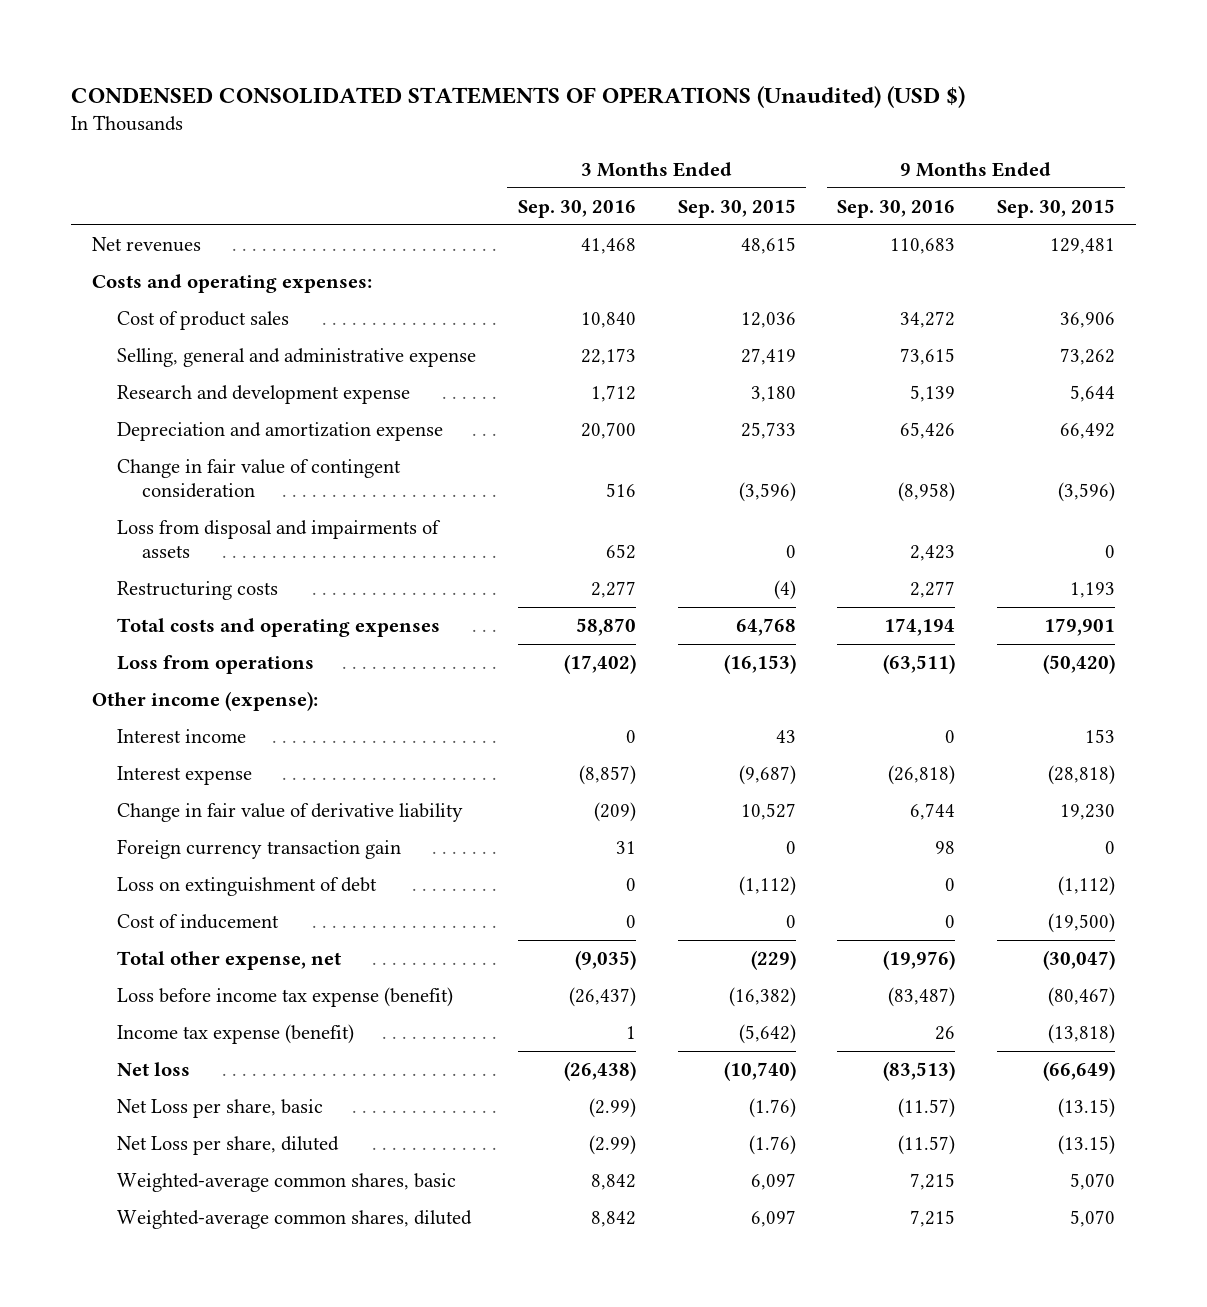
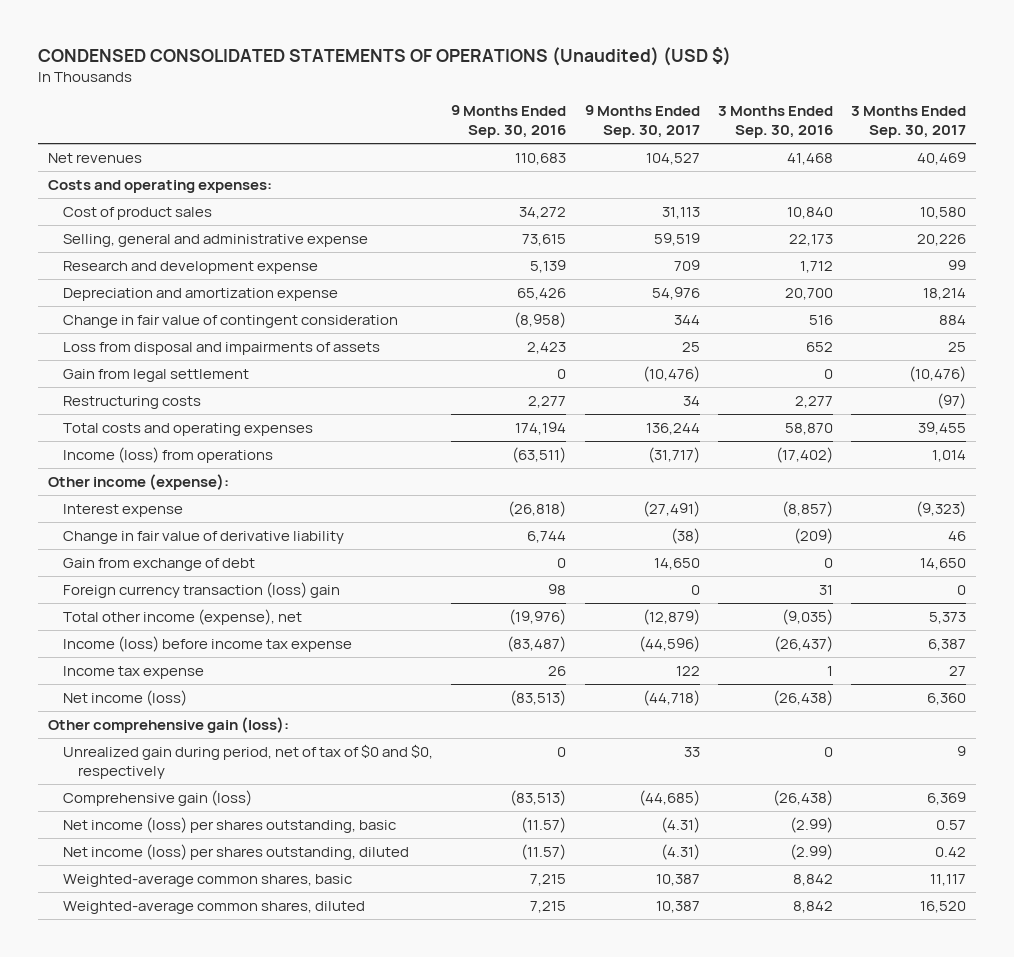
- | 3 Months Ended Sep. 30, 2016 | 3 Months Ended Sep. 30, 2015 | 9 Months Ended Sep. 30, 2016 | 9 Months Ended Sep. 30, 2015
+ | 9 Months Ended Sep. 30, 2016 | 9 Months Ended Sep. 30, 2017 | 3 Months Ended Sep. 30, 2016 | 3 Months Ended Sep. 30, 2017
+ Gain from legal settlement | 0 | (10,476) | 0 | (10,476)
- Loss from operations | (17,402) | (16,153) | (63,511) | (50,420)
+ Income (loss) from operations | (63,511) | (31,717) | (17,402) | 1,014
- Interest income | 0 | 43 | 0 | 153
- Foreign currency transaction gain | 31 | 0 | 98 | 0
- Loss on extinguishment of debt | 0 | (1,112) | 0 | (1,112)
- Cost of inducement | 0 | 0 | 0 | (19,500)
- Total other expense, net | (9,035) | (229) | (19,976) | (30,047)
- Loss before income tax expense (benefit) | (26,437) | (16,382) | (83,487) | (80,467)
- Income tax expense (benefit) | 1 | (5,642) | 26 | (13,818)
- Net loss | (26,438) | (10,740) | (83,513) | (66,649)
- Net Loss per share, basic | (2.99) | (1.76) | (11.57) | (13.15)
- Net Loss per share, diluted | (2.99) | (1.76) | (11.57) | (13.15)
+ Gain from exchange of debt | 0 | 14,650 | 0 | 14,650
+ Foreign currency transaction (loss) gain | 98 | 0 | 31 | 0
+ Total other income (expense), net | (19,976) | (12,879) | (9,035) | 5,373
+ Income (loss) before income tax expense | (83,487) | (44,596) | (26,437) | 6,387
+ Income tax expense | 26 | 122 | 1 | 27
+ Net income (loss) | (83,513) | (44,718) | (26,438) | 6,360
+ Other comprehensive gain (loss):
+ Unrealized gain during period, net of tax of $0 and $0, respectively | 0 | 33 | 0 | 9
+ Comprehensive gain (loss) | (83,513) | (44,685) | (26,438) | 6,369
+ Net income (loss) per shares outstanding, basic | (11.57) | (4.31) | (2.99) | 0.57
+ Net income (loss) per shares outstanding, diluted | (11.57) | (4.31) | (2.99) | 0.42

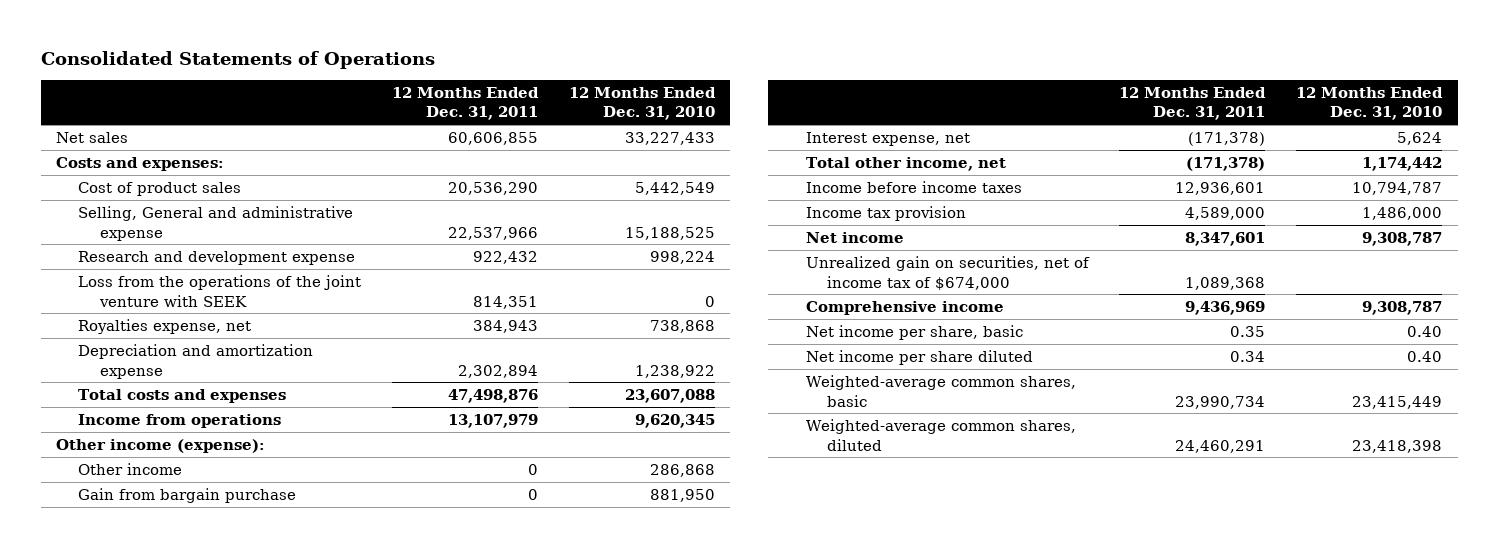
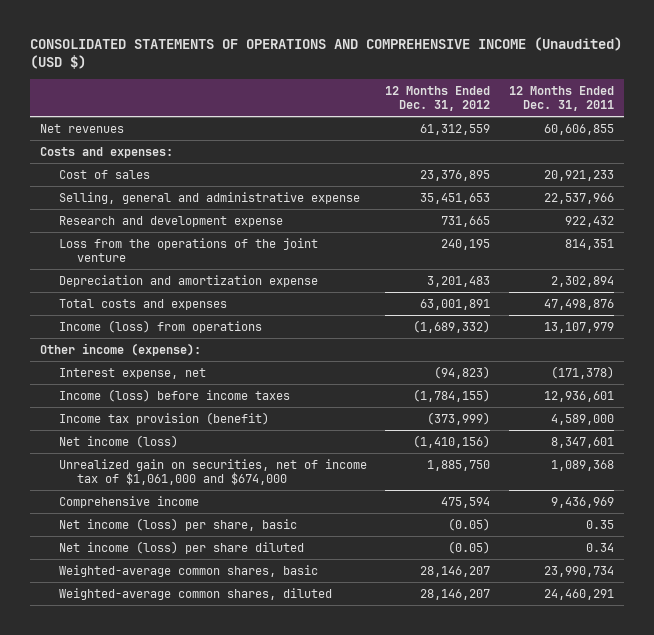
- Consolidated Statements of Operations
+ CONSOLIDATED STATEMENTS OF OPERATIONS AND COMPREHENSIVE INCOME (Unaudited) (USD $)
- | 12 Months Ended Dec. 31, 2011 | 12 Months Ended Dec. 31, 2010
+ | 12 Months Ended Dec. 31, 2012 | 12 Months Ended Dec. 31, 2011
- Net sales | 60,606,855 | 33,227,433
+ Net revenues | 61,312,559 | 60,606,855
- Cost of product sales | 20,536,290 | 5,442,549
- Selling, General and administrative expense | 22,537,966 | 15,188,525
+ Cost of sales | 23,376,895 | 20,921,233
+ Selling, general and administrative expense | 35,451,653 | 22,537,966
- Loss from the operations of the joint venture with SEEK | 814,351 | 0
- Royalties expense, net | 384,943 | 738,868
+ Loss from the operations of the joint venture | 240,195 | 814,351
- Income from operations | 13,107,979 | 9,620,345
+ Income (loss) from operations | (1,689,332) | 13,107,979
- Other income | 0 | 286,868
- Gain from bargain purchase | 0 | 881,950
- Total other income, net | (171,378) | 1,174,442
- Income before income taxes | 12,936,601 | 10,794,787
- Income tax provision | 4,589,000 | 1,486,000
- Net income | 8,347,601 | 9,308,787
- Unrealized gain on securities, net of income tax of $674,000 | 1,089,368 |
+ Income (loss) before income taxes | (1,784,155) | 12,936,601
+ Income tax provision (benefit) | (373,999) | 4,589,000
+ Net income (loss) | (1,410,156) | 8,347,601
+ Unrealized gain on securities, net of income tax of $1,061,000 and $674,000 | 1,885,750 | 1,089,368
- Net income per share, basic | 0.35 | 0.40
- Net income per share diluted | 0.34 | 0.40
+ Net income (loss) per share, basic | (0.05) | 0.35
+ Net income (loss) per share diluted | (0.05) | 0.34

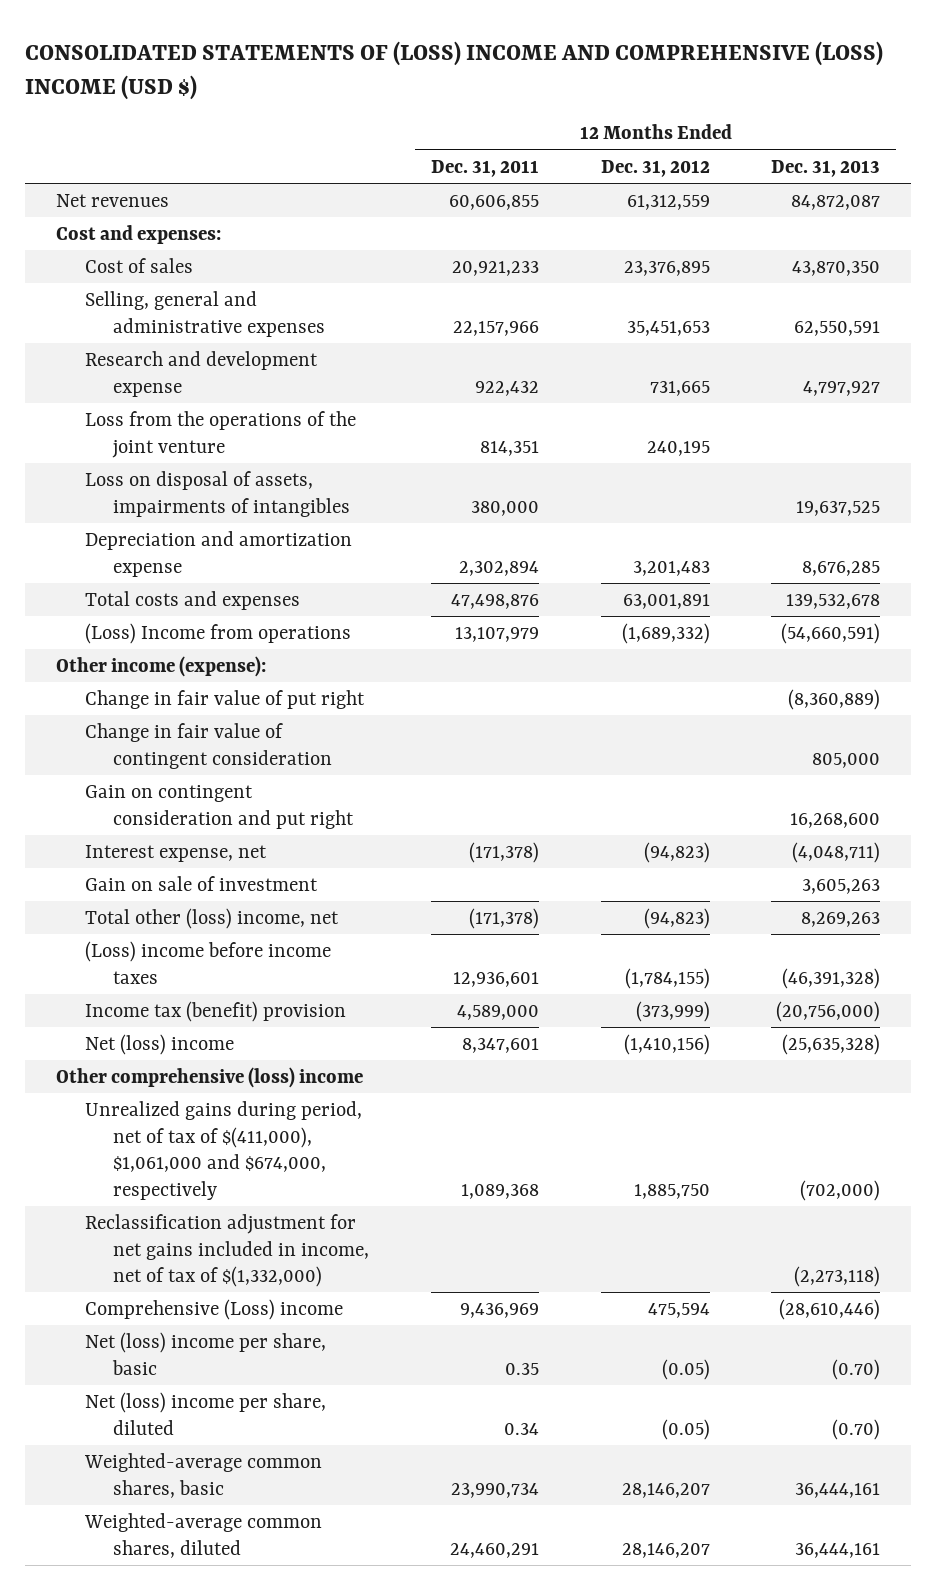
- CONSOLIDATED STATEMENTS OF OPERATIONS AND COMPREHENSIVE INCOME (Unaudited) (USD $)
+ CONSOLIDATED STATEMENTS OF (LOSS) INCOME AND COMPREHENSIVE (LOSS) INCOME (USD $)
- | 12 Months Ended Dec. 31, 2012 | 12 Months Ended Dec. 31, 2011
+ | 12 Months Ended Dec. 31, 2011 | 12 Months Ended Dec. 31, 2012 | 12 Months Ended Dec. 31, 2013
- Costs and expenses:
+ Cost and expenses:
- Selling, general and administrative expense | 35,451,653 | 22,537,966
+ Selling, general and administrative expenses | 22,157,966 | 35,451,653 | 62,550,591
+ Loss on disposal of assets, impairments of intangibles | 380,000 | | 19,637,525
- Income (loss) from operations | (1,689,332) | 13,107,979
+ (Loss) Income from operations | 13,107,979 | (1,689,332) | (54,660,591)
+ Change in fair value of put right | | | (8,360,889)
+ Change in fair value of contingent consideration | | | 805,000
+ Gain on contingent consideration and put right | | | 16,268,600
- Income (loss) before income taxes | (1,784,155) | 12,936,601
- Income tax provision (benefit) | (373,999) | 4,589,000
- Net income (loss) | (1,410,156) | 8,347,601
- Unrealized gain on securities, net of income tax of $1,061,000 and $674,000 | 1,885,750 | 1,089,368
- Comprehensive income | 475,594 | 9,436,969
- Net income (loss) per share, basic | (0.05) | 0.35
- Net income (loss) per share diluted | (0.05) | 0.34
+ Gain on sale of investment | | | 3,605,263
+ Total other (loss) income, net | (171,378) | (94,823) | 8,269,263
+ (Loss) income before income taxes | 12,936,601 | (1,784,155) | (46,391,328)
+ Income tax (benefit) provision | 4,589,000 | (373,999) | (20,756,000)
+ Net (loss) income | 8,347,601 | (1,410,156) | (25,635,328)
+ Other comprehensive (loss) income
+ Unrealized gains during period, net of tax of $(411,000), $1,061,000 and $674,000, respectively | 1,089,368 | 1,885,750 | (702,000)
+ Reclassification adjustment for net gains included in income, net of tax of $(1,332,000) | | | (2,273,118)
+ Comprehensive (Loss) income | 9,436,969 | 475,594 | (28,610,446)
+ Net (loss) income per share, basic | 0.35 | (0.05) | (0.70)
+ Net (loss) income per share, diluted | 0.34 | (0.05) | (0.70)

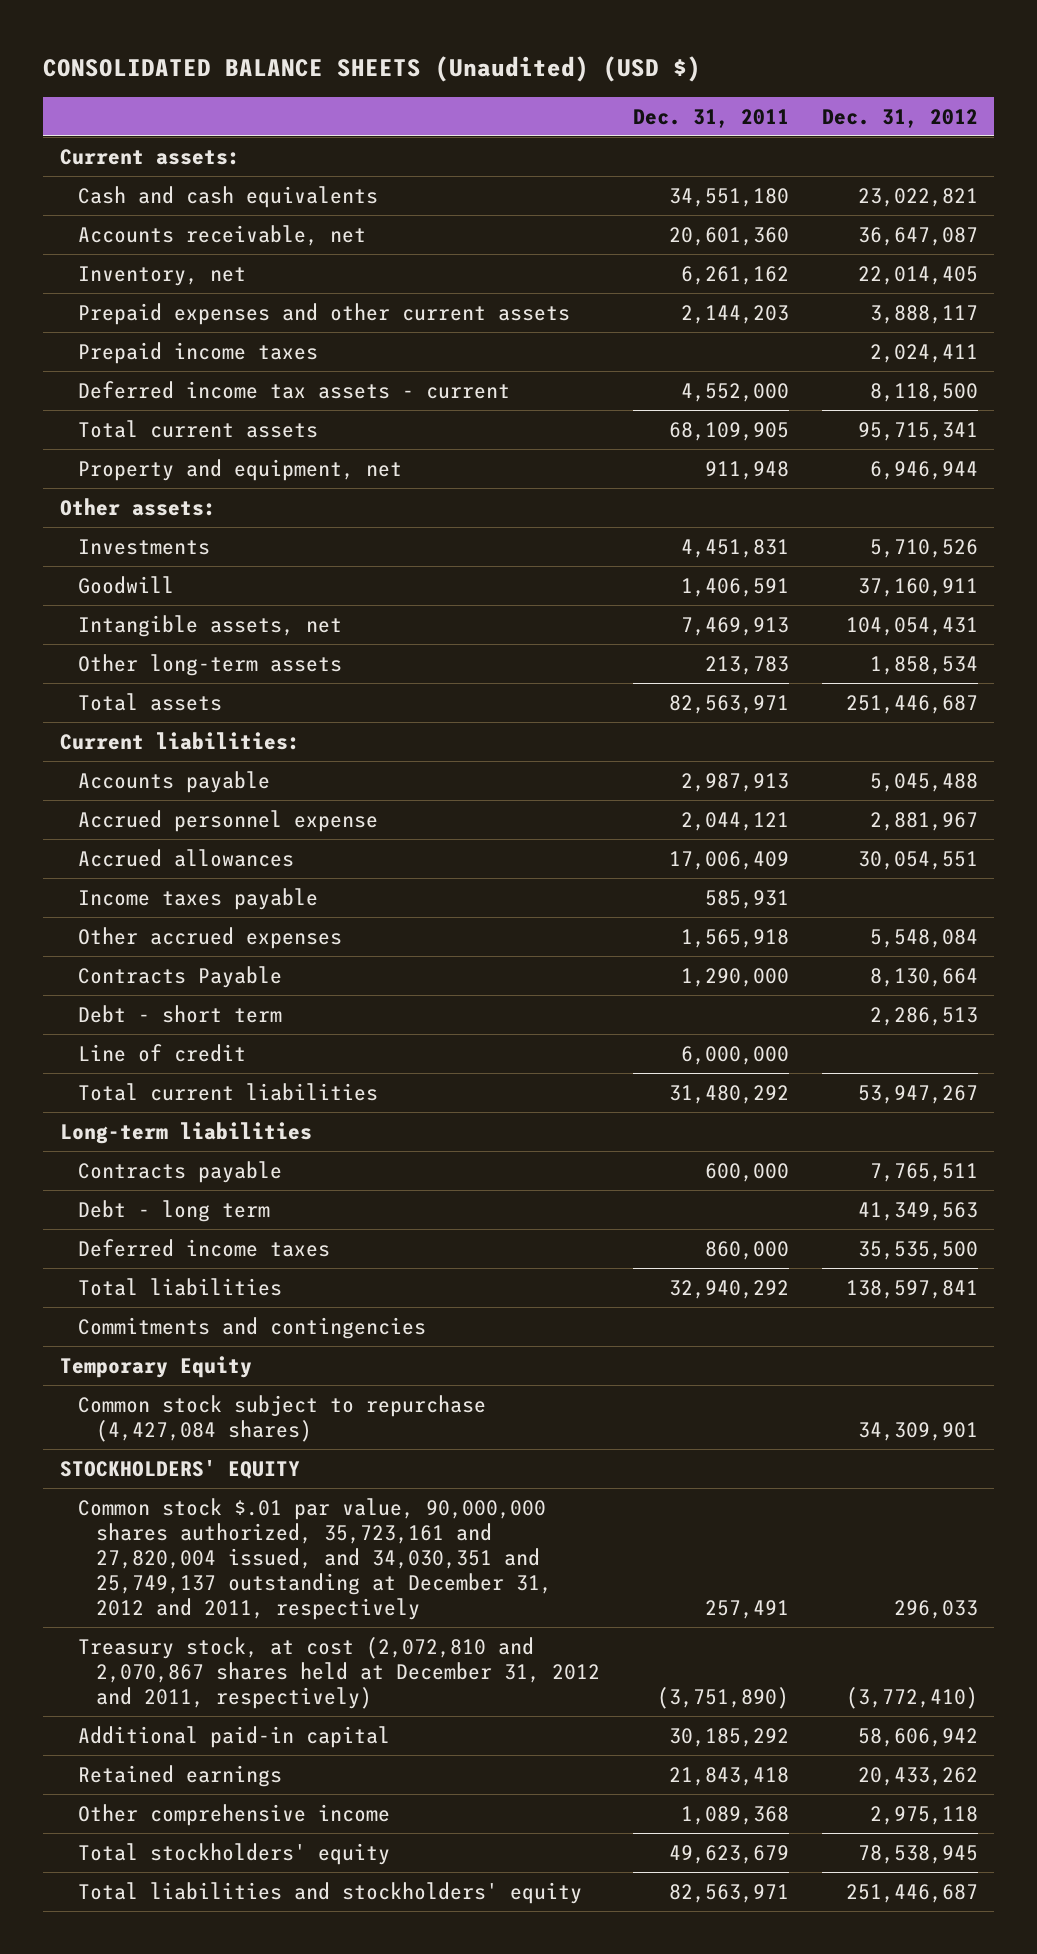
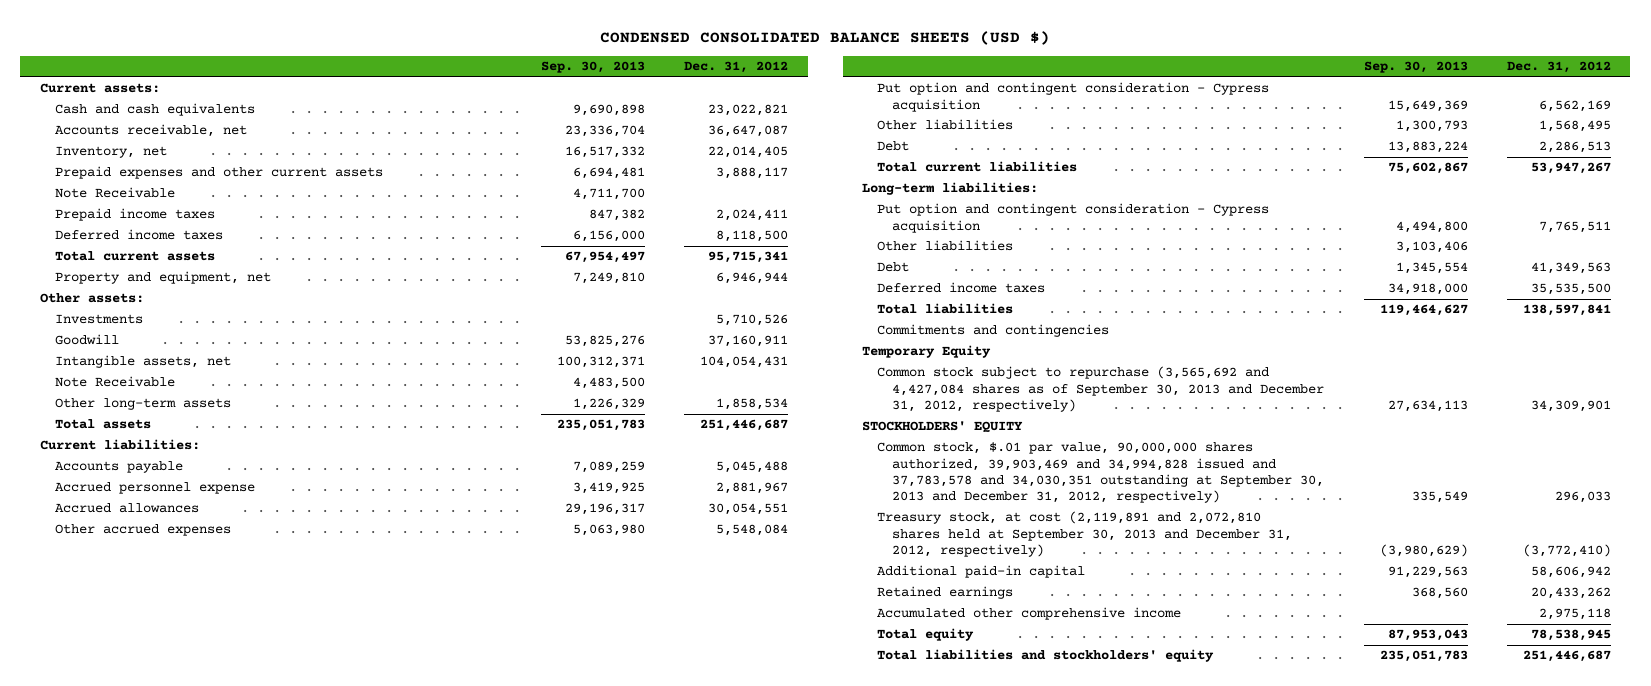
- CONSOLIDATED BALANCE SHEETS (Unaudited) (USD $)
+ CONDENSED CONSOLIDATED BALANCE SHEETS (USD $)
- | Dec. 31, 2011 | Dec. 31, 2012
+ | Sep. 30, 2013 | Dec. 31, 2012
+ Note Receivable | 4,711,700 |
- Deferred income tax assets - current | 4,552,000 | 8,118,500
+ Deferred income taxes | 6,156,000 | 8,118,500
+ Note Receivable | 4,483,500 |
- Income taxes payable | 585,931 |
- Contracts Payable | 1,290,000 | 8,130,664
- Debt - short term | | 2,286,513
- Line of credit | 6,000,000 |
+ Put option and contingent consideration - Cypress acquisition | 15,649,369 | 6,562,169
+ Other liabilities | 1,300,793 | 1,568,495
+ Debt | 13,883,224 | 2,286,513
- Long-term liabilities
- Contracts payable | 600,000 | 7,765,511
- Debt - long term | | 41,349,563
+ Long-term liabilities:
+ Put option and contingent consideration - Cypress acquisition | 4,494,800 | 7,765,511
+ Other liabilities | 3,103,406 |
+ Debt | 1,345,554 | 41,349,563
- Common stock subject to repurchase (4,427,084 shares) | | 34,309,901
+ Common stock subject to repurchase (3,565,692 and 4,427,084 shares as of September 30, 2013 and December 31, 2012, respectively) | 27,634,113 | 34,309,901
- Common stock $.01 par value, 90,000,000 shares authorized, 35,723,161 and 27,820,004 issued, and 34,030,351 and 25,749,137 outstanding at December 31, 2012 and 2011, respectively | 257,491 | 296,033
- Treasury stock, at cost (2,072,810 and 2,070,867 shares held at December 31, 2012 and 2011, respectively) | (3,751,890) | (3,772,410)
+ Common stock, $.01 par value, 90,000,000 shares authorized, 39,903,469 and 34,994,828 issued and 37,783,578 and 34,030,351 outstanding at September 30, 2013 and December 31, 2012, respectively) | 335,549 | 296,033
+ Treasury stock, at cost (2,119,891 and 2,072,810 shares held at September 30, 2013 and December 31, 2012, respectively) | (3,980,629) | (3,772,410)
- Other comprehensive income | 1,089,368 | 2,975,118
- Total stockholders' equity | 49,623,679 | 78,538,945
+ Accumulated other comprehensive income | | 2,975,118
+ Total equity | 87,953,043 | 78,538,945

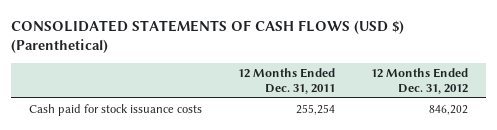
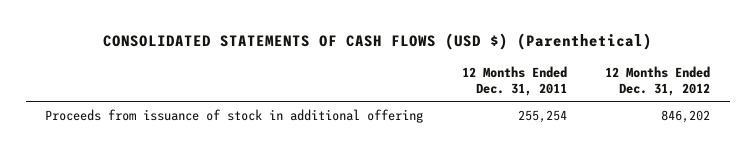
- Cash paid for stock issuance costs | 255,254 | 846,202
+ Proceeds from issuance of stock in additional offering | 255,254 | 846,202

